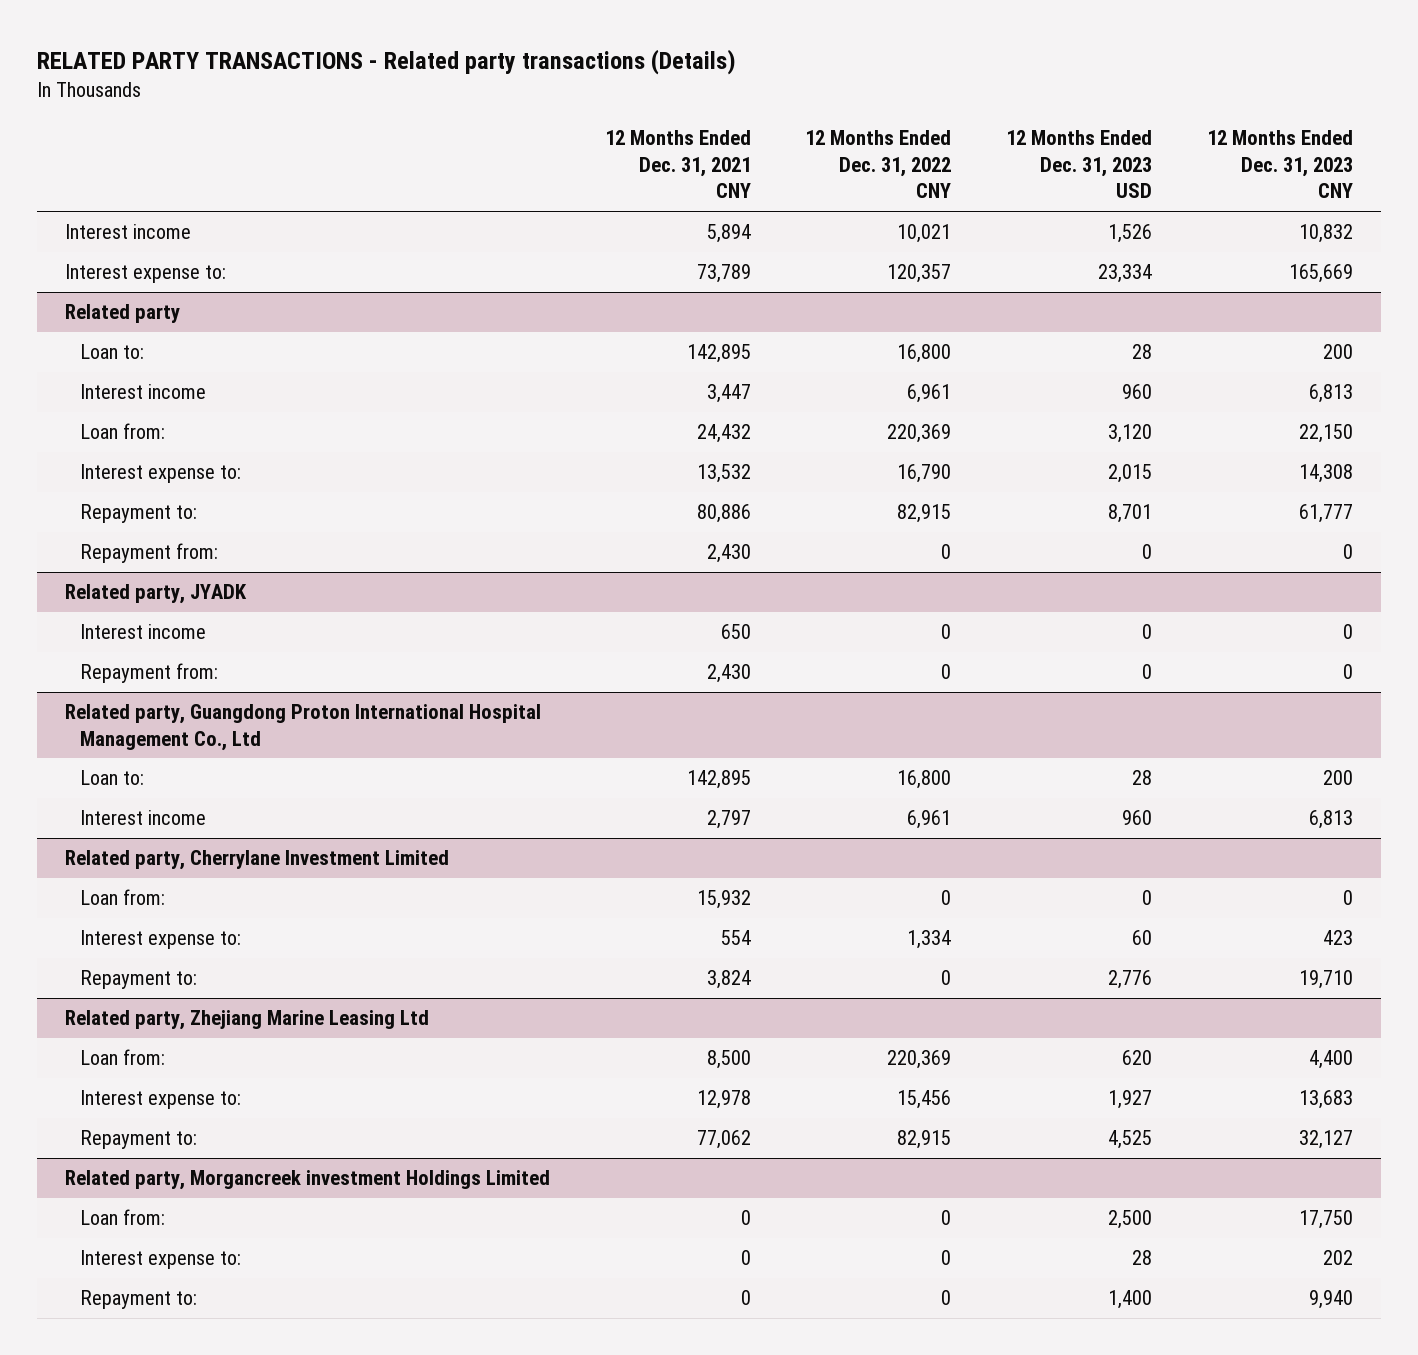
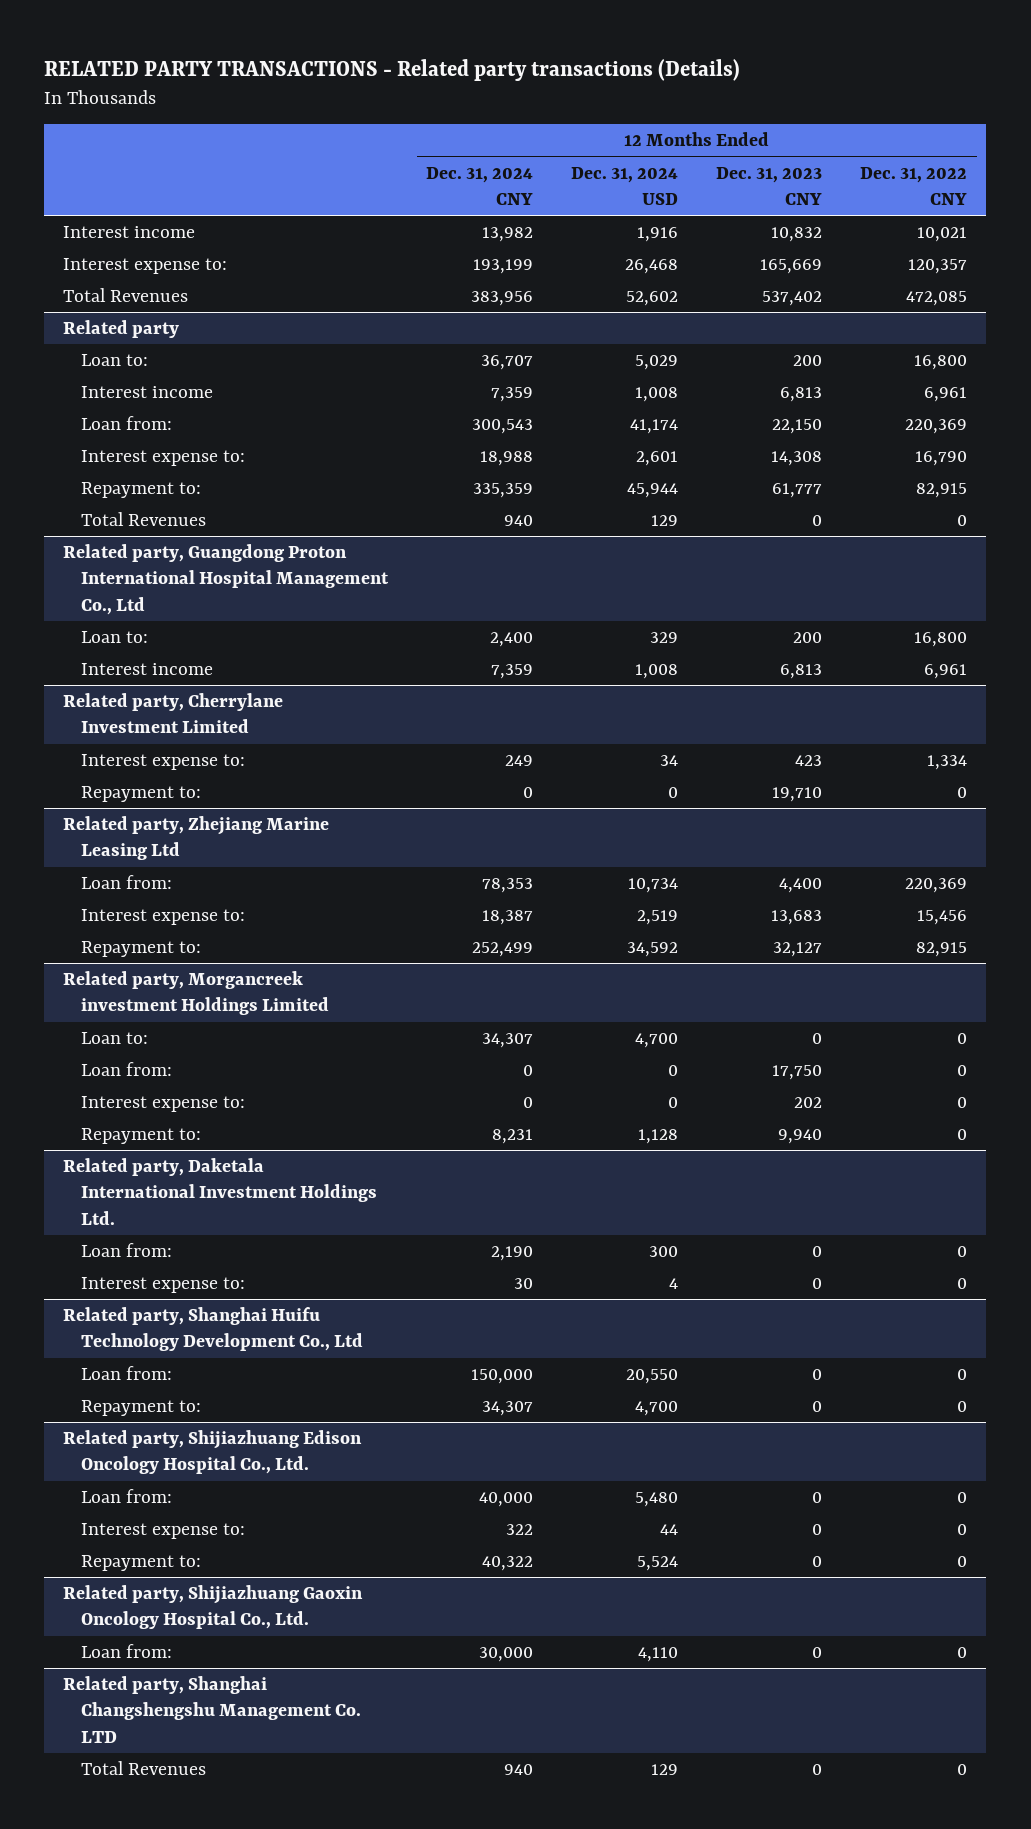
- | 12 Months Ended Dec. 31, 2021 CNY | 12 Months Ended Dec. 31, 2022 CNY | 12 Months Ended Dec. 31, 2023 USD | 12 Months Ended Dec. 31, 2023 CNY
+ | 12 Months Ended Dec. 31, 2024 CNY | 12 Months Ended Dec. 31, 2024 USD | 12 Months Ended Dec. 31, 2023 CNY | 12 Months Ended Dec. 31, 2022 CNY
+ Total Revenues | 383,956 | 52,602 | 537,402 | 472,085
@ Related party
- Repayment from: | 2,430 | 0 | 0 | 0
- Related party, JYADK
- Interest income | 650 | 0 | 0 | 0
- Repayment from: | 2,430 | 0 | 0 | 0
@ Related party
+ Total Revenues | 940 | 129 | 0 | 0
@ Related party, Cherrylane Investment Limited
- Loan from: | 15,932 | 0 | 0 | 0
@ Related party, Morgancreek investment Holdings Limited
+ Loan to: | 34,307 | 4,700 | 0 | 0
+ Related party, Daketala International Investment Holdings Ltd.
+ Loan from: | 2,190 | 300 | 0 | 0
+ Interest expense to: | 30 | 4 | 0 | 0
+ Related party, Shanghai Huifu Technology Development Co., Ltd
+ Loan from: | 150,000 | 20,550 | 0 | 0
+ Repayment to: | 34,307 | 4,700 | 0 | 0
+ Related party, Shijiazhuang Edison Oncology Hospital Co., Ltd.
+ Loan from: | 40,000 | 5,480 | 0 | 0
+ Interest expense to: | 322 | 44 | 0 | 0
+ Repayment to: | 40,322 | 5,524 | 0 | 0
+ Related party, Shijiazhuang Gaoxin Oncology Hospital Co., Ltd.
+ Loan from: | 30,000 | 4,110 | 0 | 0
+ Related party, Shanghai Changshengshu Management Co. LTD
+ Total Revenues | 940 | 129 | 0 | 0

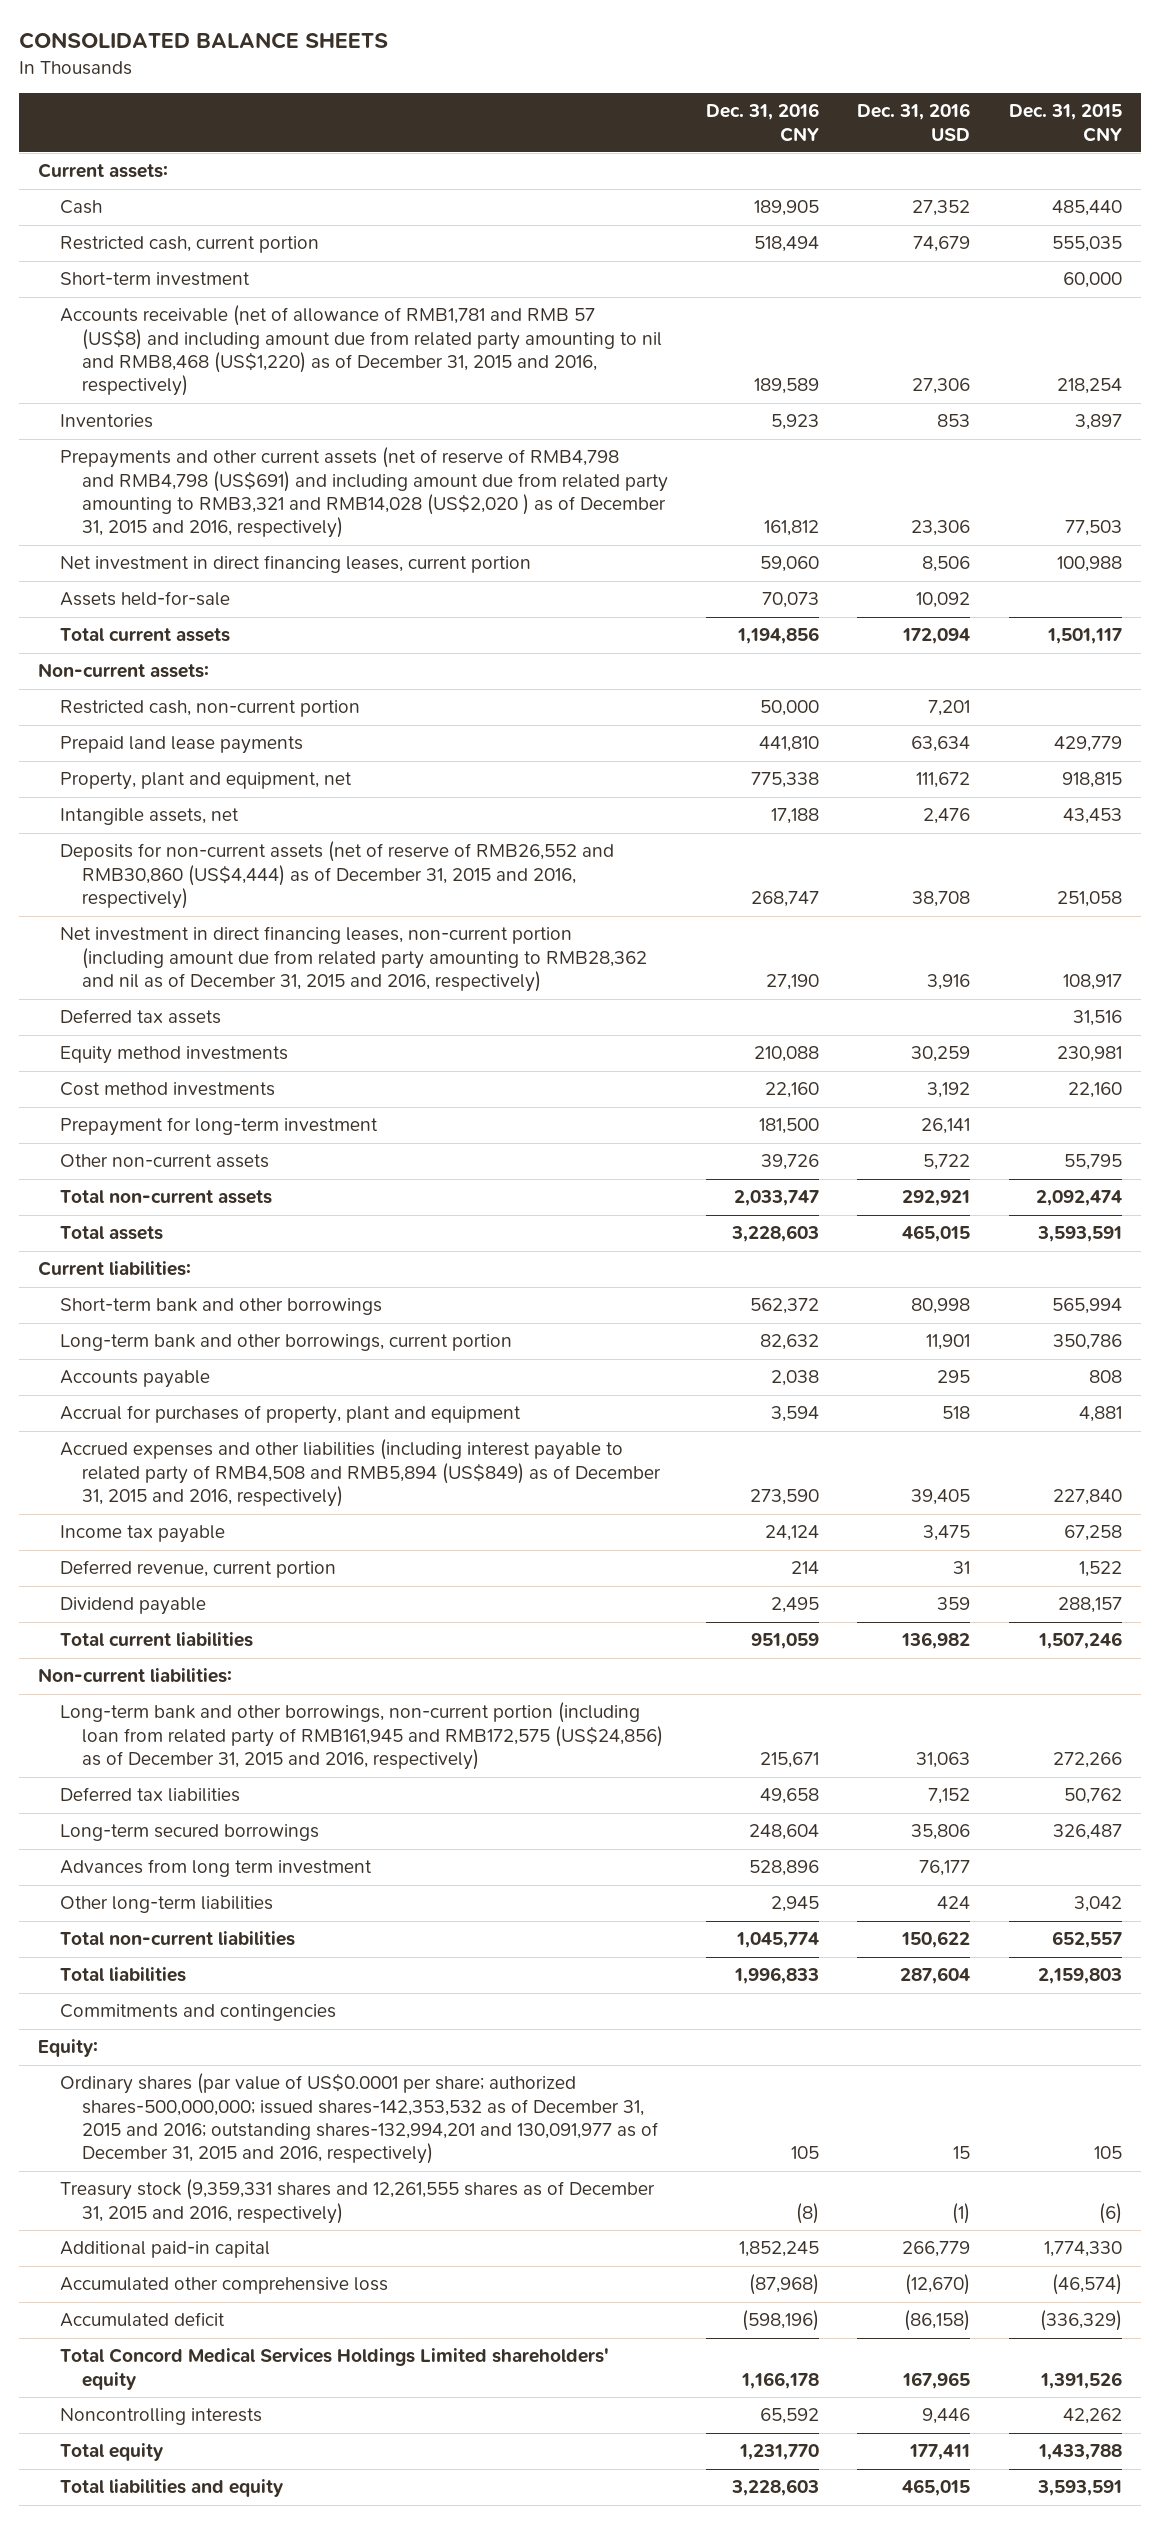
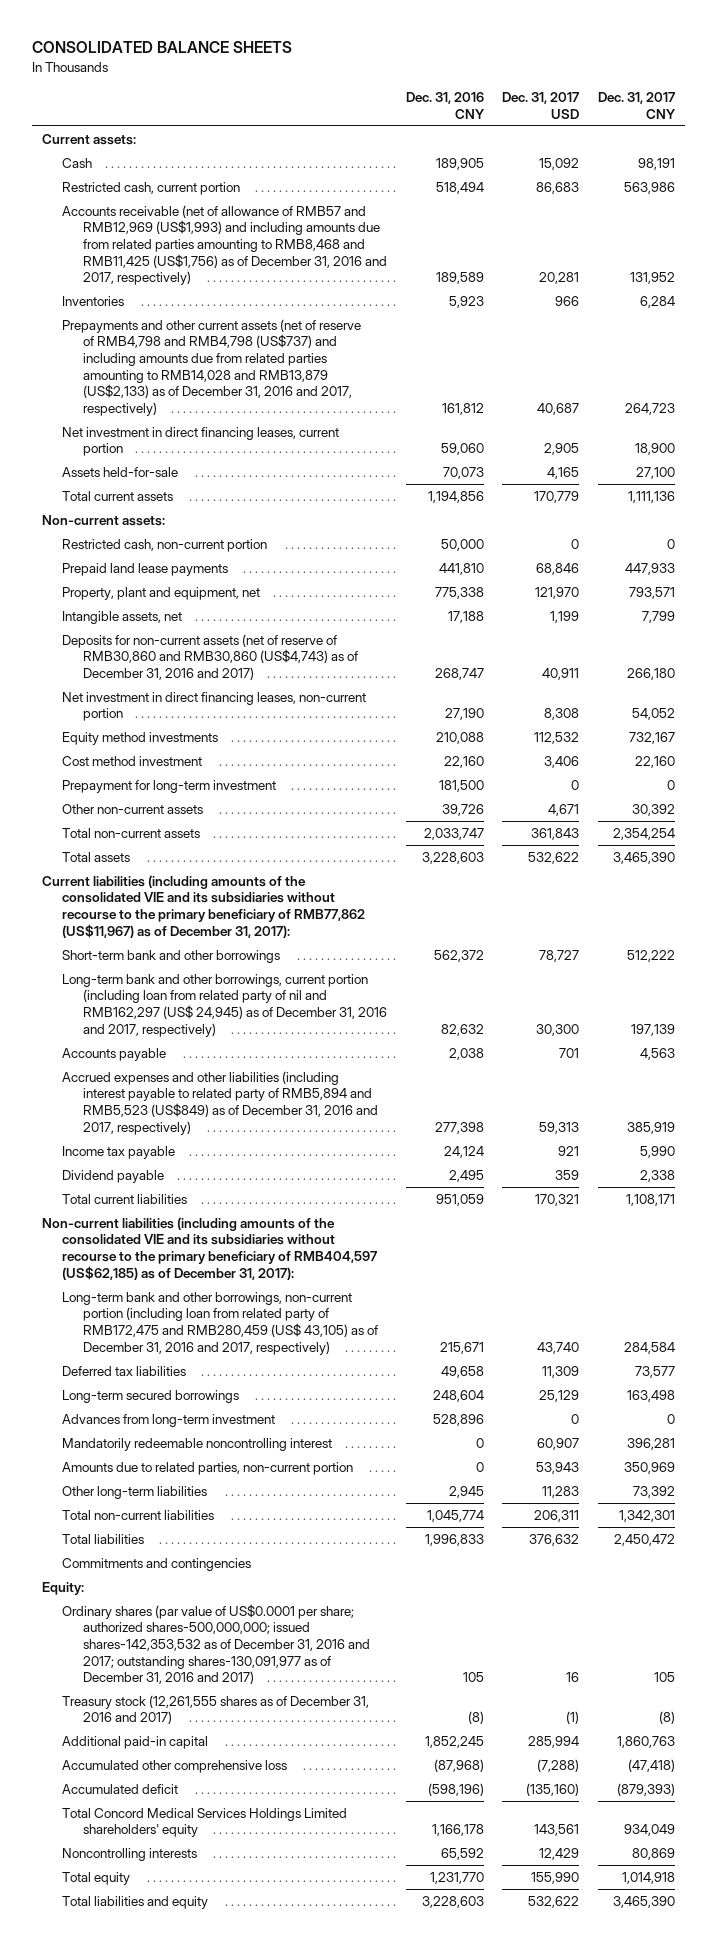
- | Dec. 31, 2016 CNY | Dec. 31, 2016 USD | Dec. 31, 2015 CNY
+ | Dec. 31, 2016 CNY | Dec. 31, 2017 USD | Dec. 31, 2017 CNY
- Short-term investment | | | 60,000
- Accounts receivable (net of allowance of RMB1,781 and RMB 57 (US$8) and including amount due from related party amounting to nil and RMB8,468 (US$1,220) as of December 31, 2015 and 2016, respectively) | 189,589 | 27,306 | 218,254
+ Accounts receivable (net of allowance of RMB57 and RMB12,969 (US$1,993) and including amounts due from related parties amounting to RMB8,468 and RMB11,425 (US$1,756) as of December 31, 2016 and 2017, respectively) | 189,589 | 20,281 | 131,952
- Prepayments and other current assets (net of reserve of RMB4,798 and RMB4,798 (US$691) and including amount due from related party amounting to RMB3,321 and RMB14,028 (US$2,020 ) as of December 31, 2015 and 2016, respectively) | 161,812 | 23,306 | 77,503
+ Prepayments and other current assets (net of reserve of RMB4,798 and RMB4,798 (US$737) and including amounts due from related parties amounting to RMB14,028 and RMB13,879 (US$2,133) as of December 31, 2016 and 2017, respectively) | 161,812 | 40,687 | 264,723
- Deposits for non-current assets (net of reserve of RMB26,552 and RMB30,860 (US$4,444) as of December 31, 2015 and 2016, respectively) | 268,747 | 38,708 | 251,058
- Net investment in direct financing leases, non-current portion (including amount due from related party amounting to RMB28,362 and nil as of December 31, 2015 and 2016, respectively) | 27,190 | 3,916 | 108,917
- Deferred tax assets | | | 31,516
+ Deposits for non-current assets (net of reserve of RMB30,860 and RMB30,860 (US$4,743) as of December 31, 2016 and 2017) | 268,747 | 40,911 | 266,180
+ Net investment in direct financing leases, non-current portion | 27,190 | 8,308 | 54,052
- Cost method investments | 22,160 | 3,192 | 22,160
+ Cost method investment | 22,160 | 3,406 | 22,160
- Current liabilities:
+ Current liabilities (including amounts of the consolidated VIE and its subsidiaries without recourse to the primary beneficiary of RMB77,862 (US$11,967) as of December 31, 2017):
- Long-term bank and other borrowings, current portion | 82,632 | 11,901 | 350,786
+ Long-term bank and other borrowings, current portion (including loan from related party of nil and RMB162,297 (US$ 24,945) as of December 31, 2016 and 2017, respectively) | 82,632 | 30,300 | 197,139
- Accrual for purchases of property, plant and equipment | 3,594 | 518 | 4,881
- Accrued expenses and other liabilities (including interest payable to related party of RMB4,508 and RMB5,894 (US$849) as of December 31, 2015 and 2016, respectively) | 273,590 | 39,405 | 227,840
+ Accrued expenses and other liabilities (including interest payable to related party of RMB5,894 and RMB5,523 (US$849) as of December 31, 2016 and 2017, respectively) | 277,398 | 59,313 | 385,919
- Deferred revenue, current portion | 214 | 31 | 1,522
- Non-current liabilities:
- Long-term bank and other borrowings, non-current portion (including loan from related party of RMB161,945 and RMB172,575 (US$24,856) as of December 31, 2015 and 2016, respectively) | 215,671 | 31,063 | 272,266
+ Non-current liabilities (including amounts of the consolidated VIE and its subsidiaries without recourse to the primary beneficiary of RMB404,597 (US$62,185) as of December 31, 2017):
+ Long-term bank and other borrowings, non-current portion (including loan from related party of RMB172,475 and RMB280,459 (US$ 43,105) as of December 31, 2016 and 2017, respectively) | 215,671 | 43,740 | 284,584
- Advances from long term investment | 528,896 | 76,177 |
+ Advances from long-term investment | 528,896 | 0 | 0
+ Mandatorily redeemable noncontrolling interest | 0 | 60,907 | 396,281
+ Amounts due to related parties, non-current portion | 0 | 53,943 | 350,969
- Ordinary shares (par value of US$0.0001 per share; authorized shares-500,000,000; issued shares-142,353,532 as of December 31, 2015 and 2016; outstanding shares-132,994,201 and 130,091,977 as of December 31, 2015 and 2016, respectively) | 105 | 15 | 105
- Treasury stock (9,359,331 shares and 12,261,555 shares as of December 31, 2015 and 2016, respectively) | (8) | (1) | (6)
+ Ordinary shares (par value of US$0.0001 per share; authorized shares-500,000,000; issued shares-142,353,532 as of December 31, 2016 and 2017; outstanding shares-130,091,977 as of December 31, 2016 and 2017) | 105 | 16 | 105
+ Treasury stock (12,261,555 shares as of December 31, 2016 and 2017) | (8) | (1) | (8)

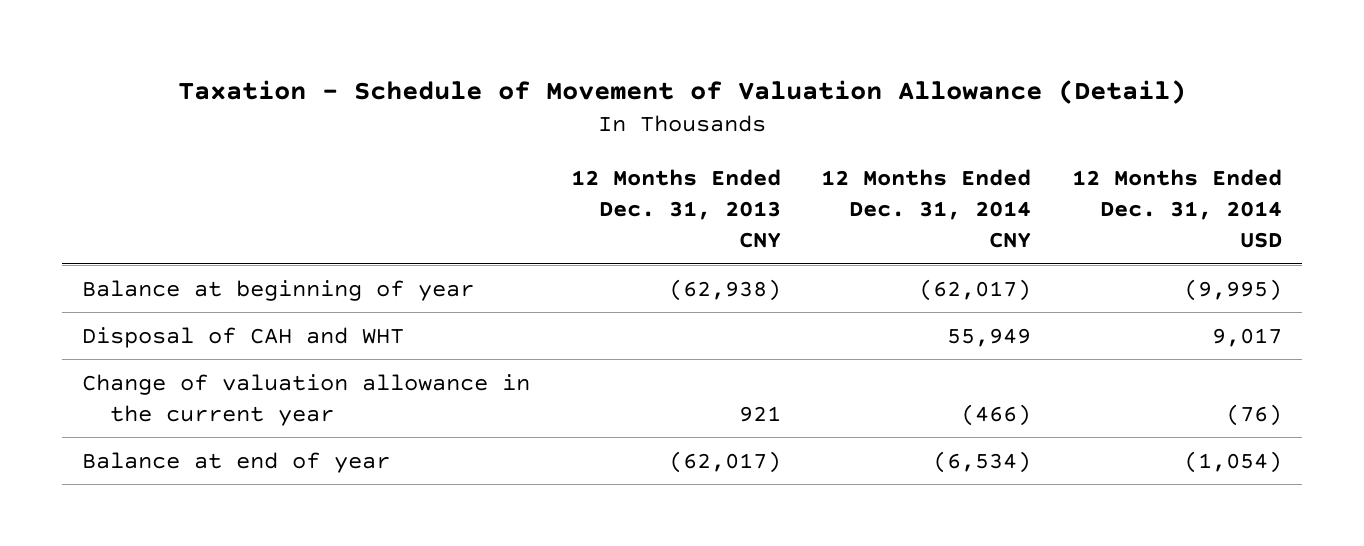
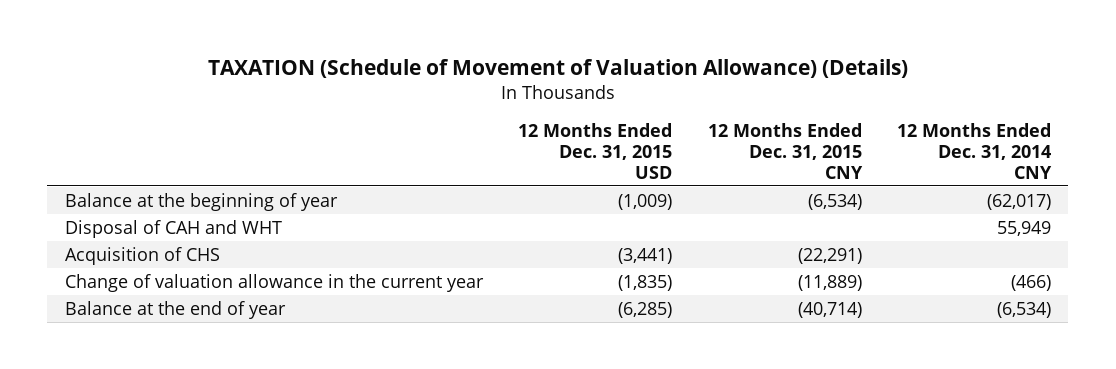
- Taxation - Schedule of Movement of Valuation Allowance (Detail)
+ TAXATION (Schedule of Movement of Valuation Allowance) (Details)
- | 12 Months Ended Dec. 31, 2013 CNY | 12 Months Ended Dec. 31, 2014 CNY | 12 Months Ended Dec. 31, 2014 USD
+ | 12 Months Ended Dec. 31, 2015 USD | 12 Months Ended Dec. 31, 2015 CNY | 12 Months Ended Dec. 31, 2014 CNY
- Balance at beginning of year | (62,938) | (62,017) | (9,995)
+ Balance at the beginning of year | (1,009) | (6,534) | (62,017)
+ Acquisition of CHS | (3,441) | (22,291) |
- Balance at end of year | (62,017) | (6,534) | (1,054)
+ Balance at the end of year | (6,285) | (40,714) | (6,534)

